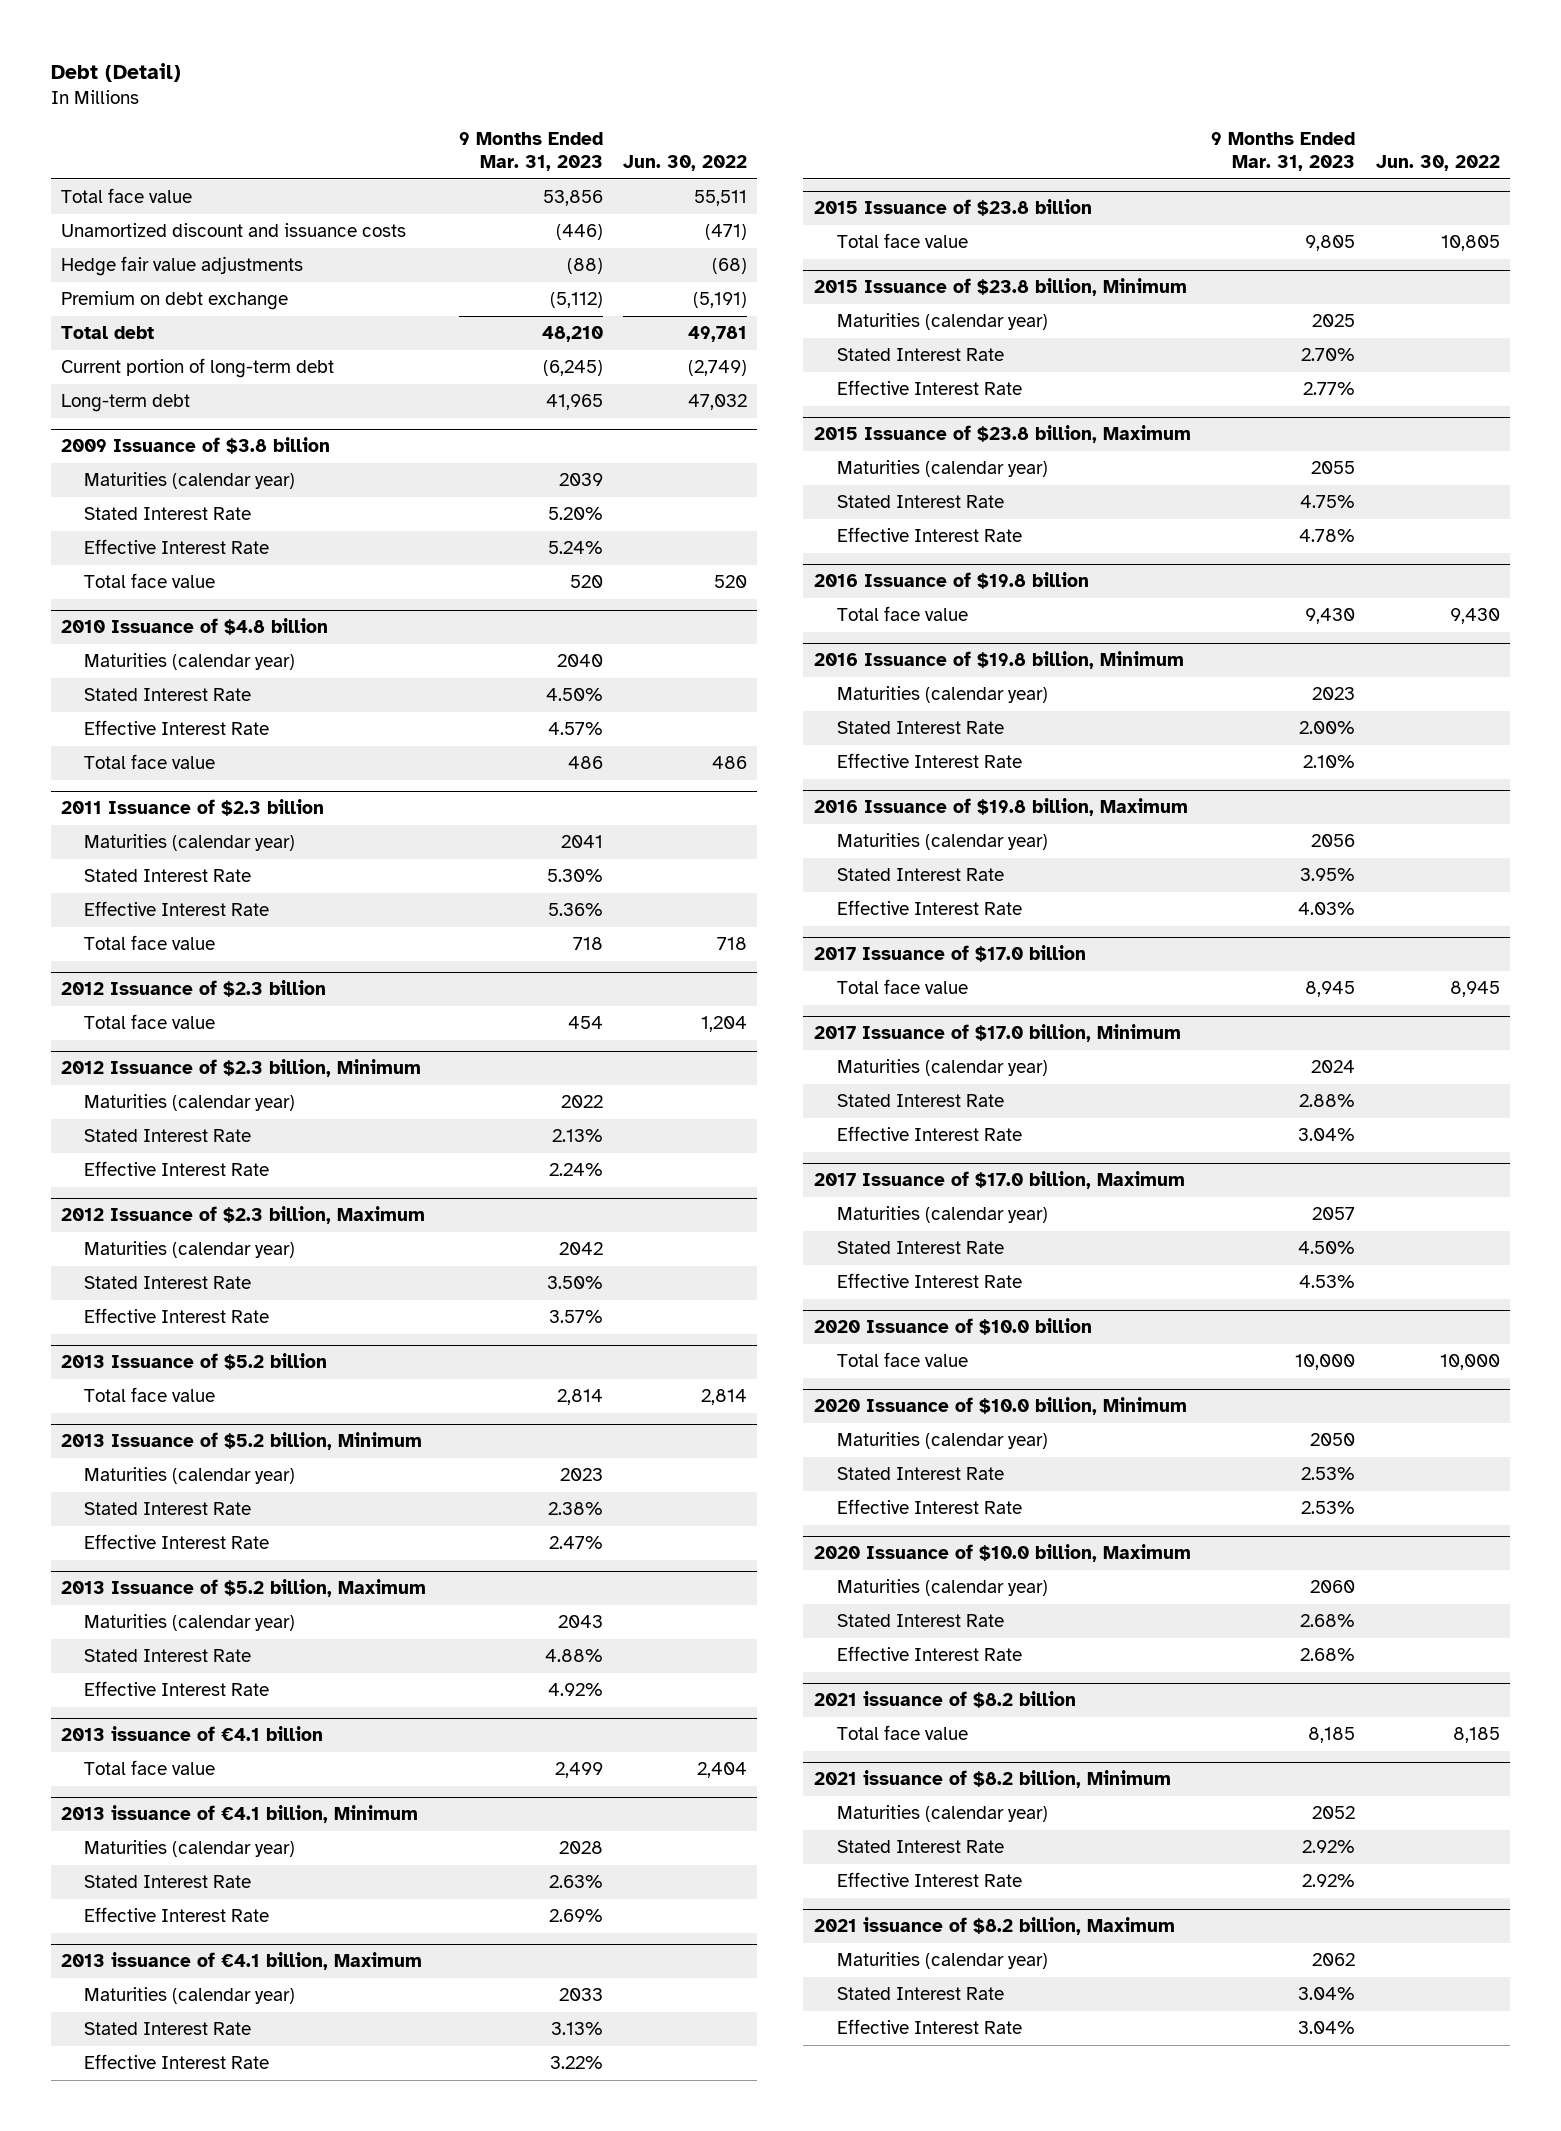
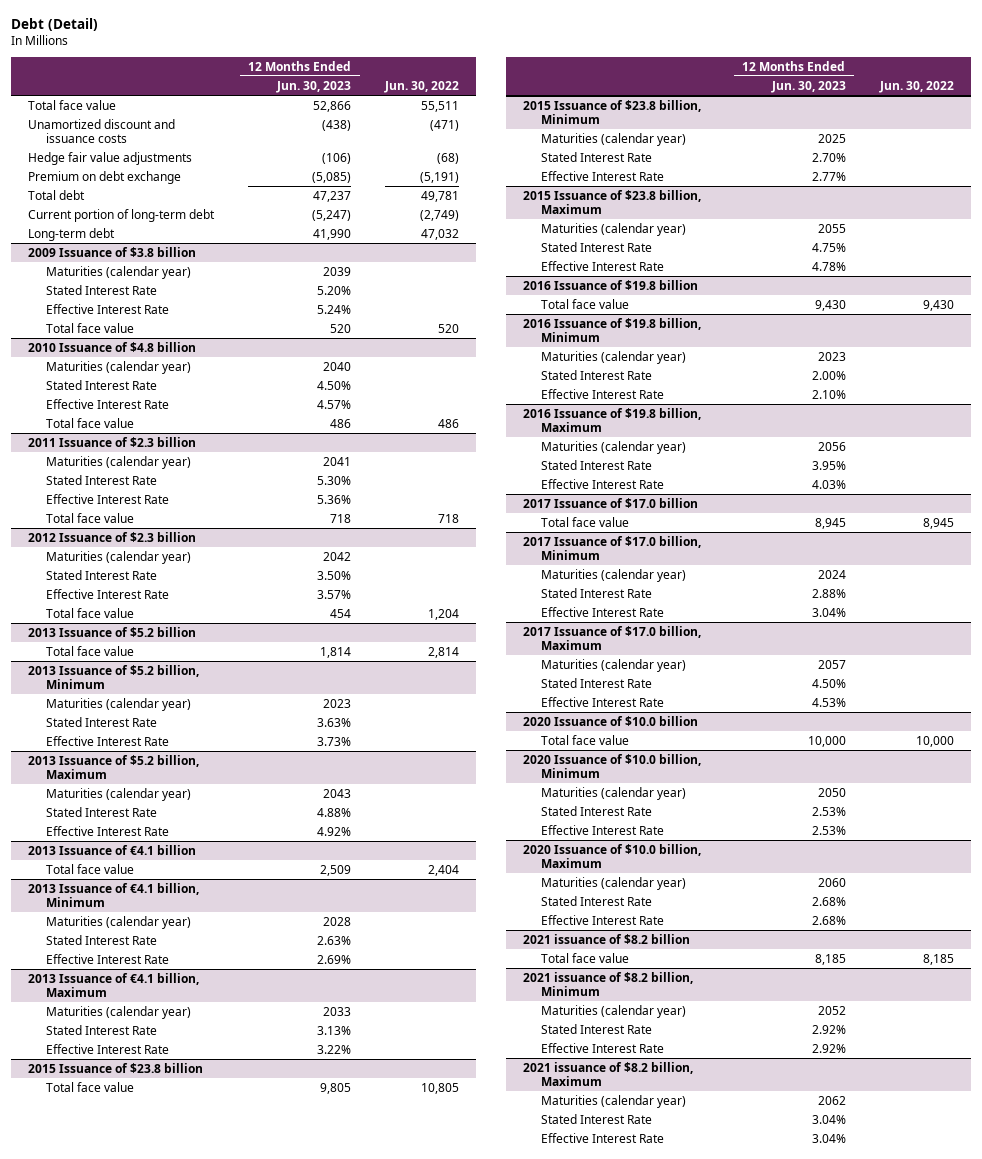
- | 9 Months Ended Mar. 31, 2023 | Jun. 30, 2022
+ | 12 Months Ended Jun. 30, 2023 | Jun. 30, 2022
@ 2012 Issuance of $2.3 billion
+ Maturities (calendar year) | 2042 |
+ Stated Interest Rate | 3.50% |
+ Effective Interest Rate | 3.57% |
- 2012 Issuance of $2.3 billion, Minimum
- Maturities (calendar year) | 2022 |
- Stated Interest Rate | 2.13% |
- Effective Interest Rate | 2.24% |
- 2012 Issuance of $2.3 billion, Maximum
- Maturities (calendar year) | 2042 |
- Stated Interest Rate | 3.50% |
- Effective Interest Rate | 3.57% |
- 2013 issuance of €4.1 billion
+ 2013 Issuance of €4.1 billion
- 2013 issuance of €4.1 billion, Minimum
+ 2013 Issuance of €4.1 billion, Minimum
- 2013 issuance of €4.1 billion, Maximum
+ 2013 Issuance of €4.1 billion, Maximum

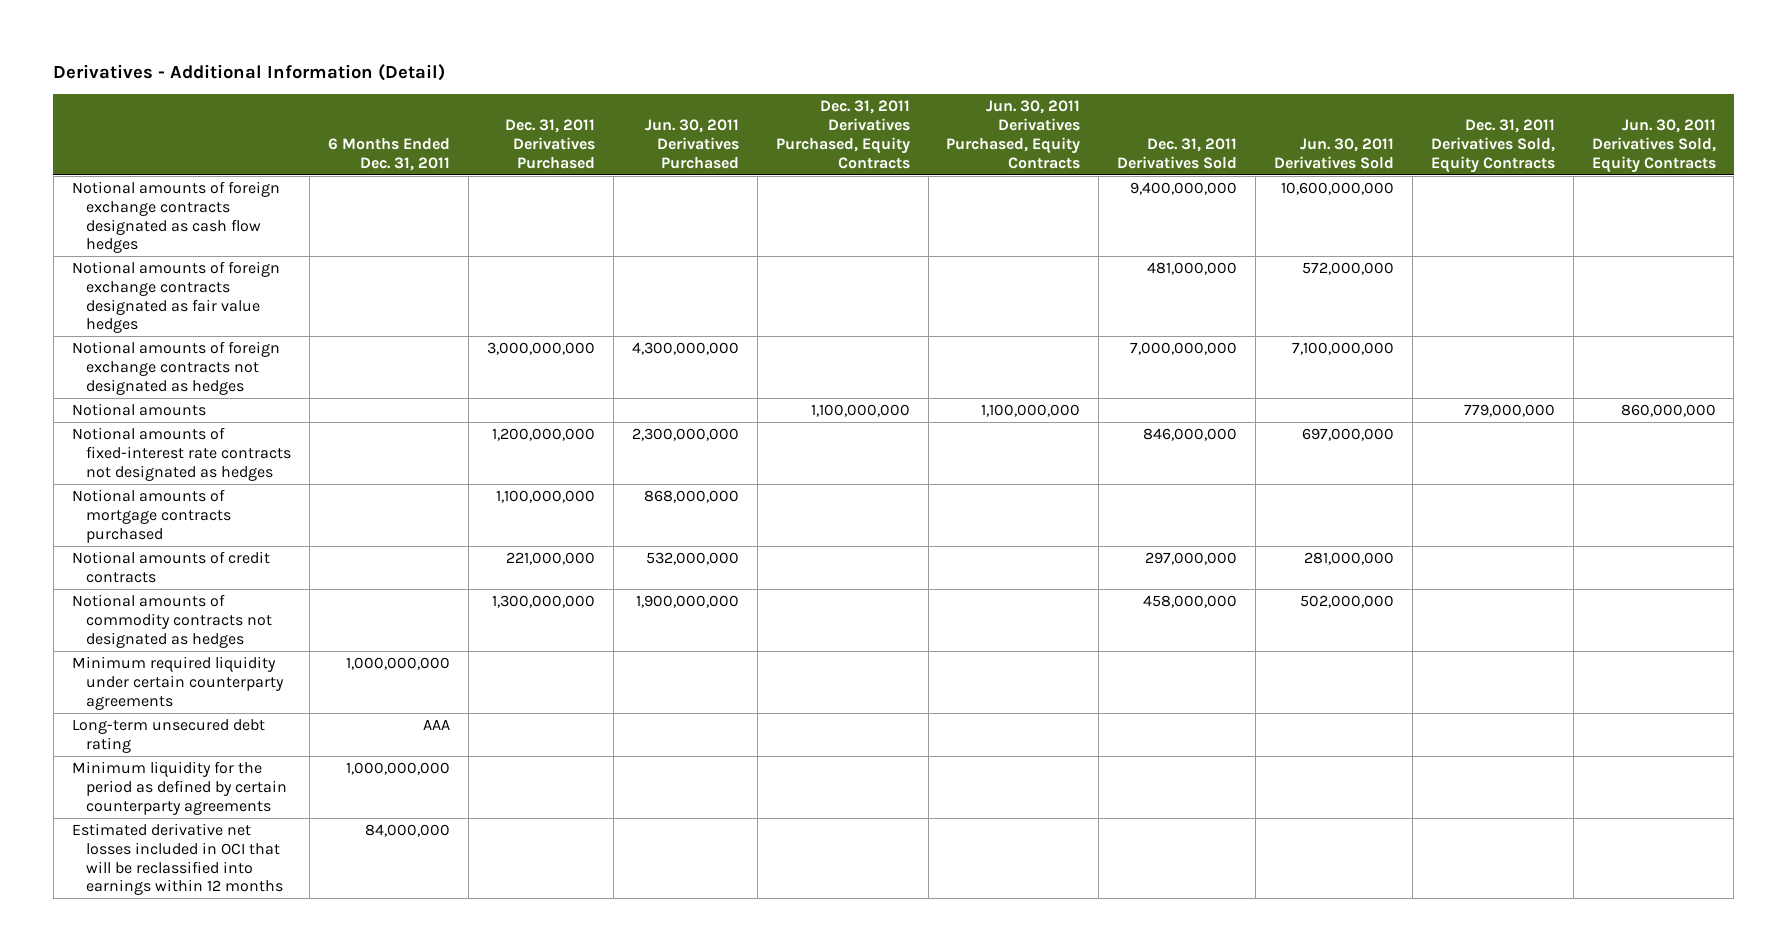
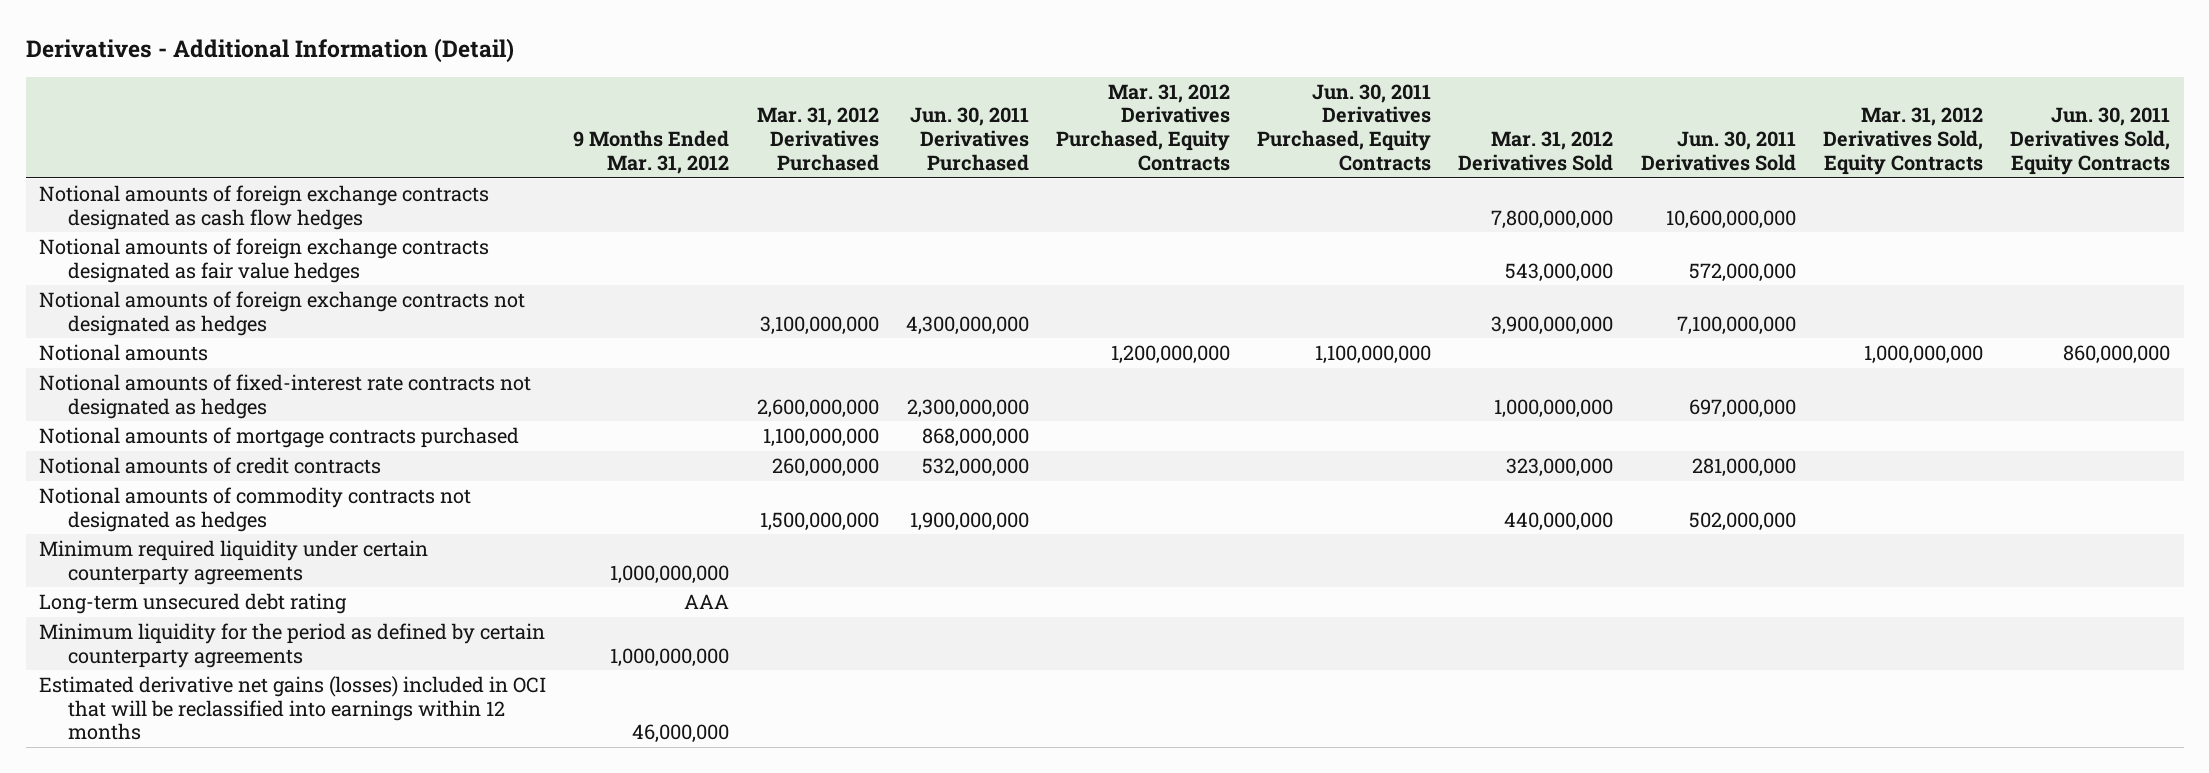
- | 6 Months Ended Dec. 31, 2011 | Dec. 31, 2011 Derivatives Purchased | Jun. 30, 2011 Derivatives Purchased | Dec. 31, 2011 Derivatives Purchased, Equity Contracts | Jun. 30, 2011 Derivatives Purchased, Equity Contracts | Dec. 31, 2011 Derivatives Sold | Jun. 30, 2011 Derivatives Sold | Dec. 31, 2011 Derivatives Sold, Equity Contracts | Jun. 30, 2011 Derivatives Sold, Equity Contracts
+ | 9 Months Ended Mar. 31, 2012 | Mar. 31, 2012 Derivatives Purchased | Jun. 30, 2011 Derivatives Purchased | Mar. 31, 2012 Derivatives Purchased, Equity Contracts | Jun. 30, 2011 Derivatives Purchased, Equity Contracts | Mar. 31, 2012 Derivatives Sold | Jun. 30, 2011 Derivatives Sold | Mar. 31, 2012 Derivatives Sold, Equity Contracts | Jun. 30, 2011 Derivatives Sold, Equity Contracts
- Estimated derivative net losses included in OCI that will be reclassified into earnings within 12 months | 84,000,000 | | | | | | | |
+ Estimated derivative net gains (losses) included in OCI that will be reclassified into earnings within 12 months | 46,000,000 | | | | | | | |

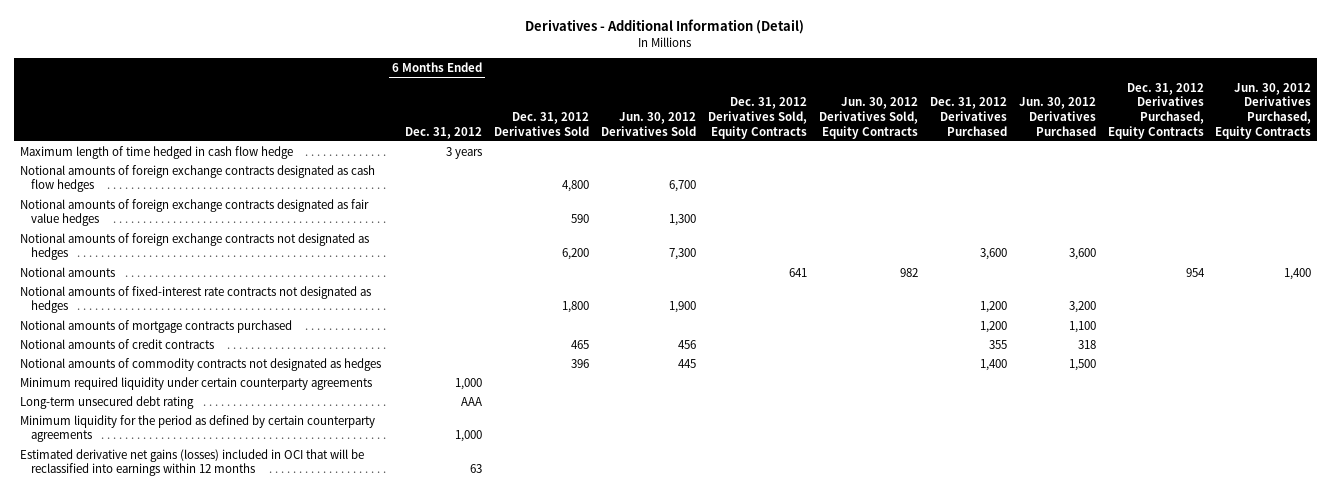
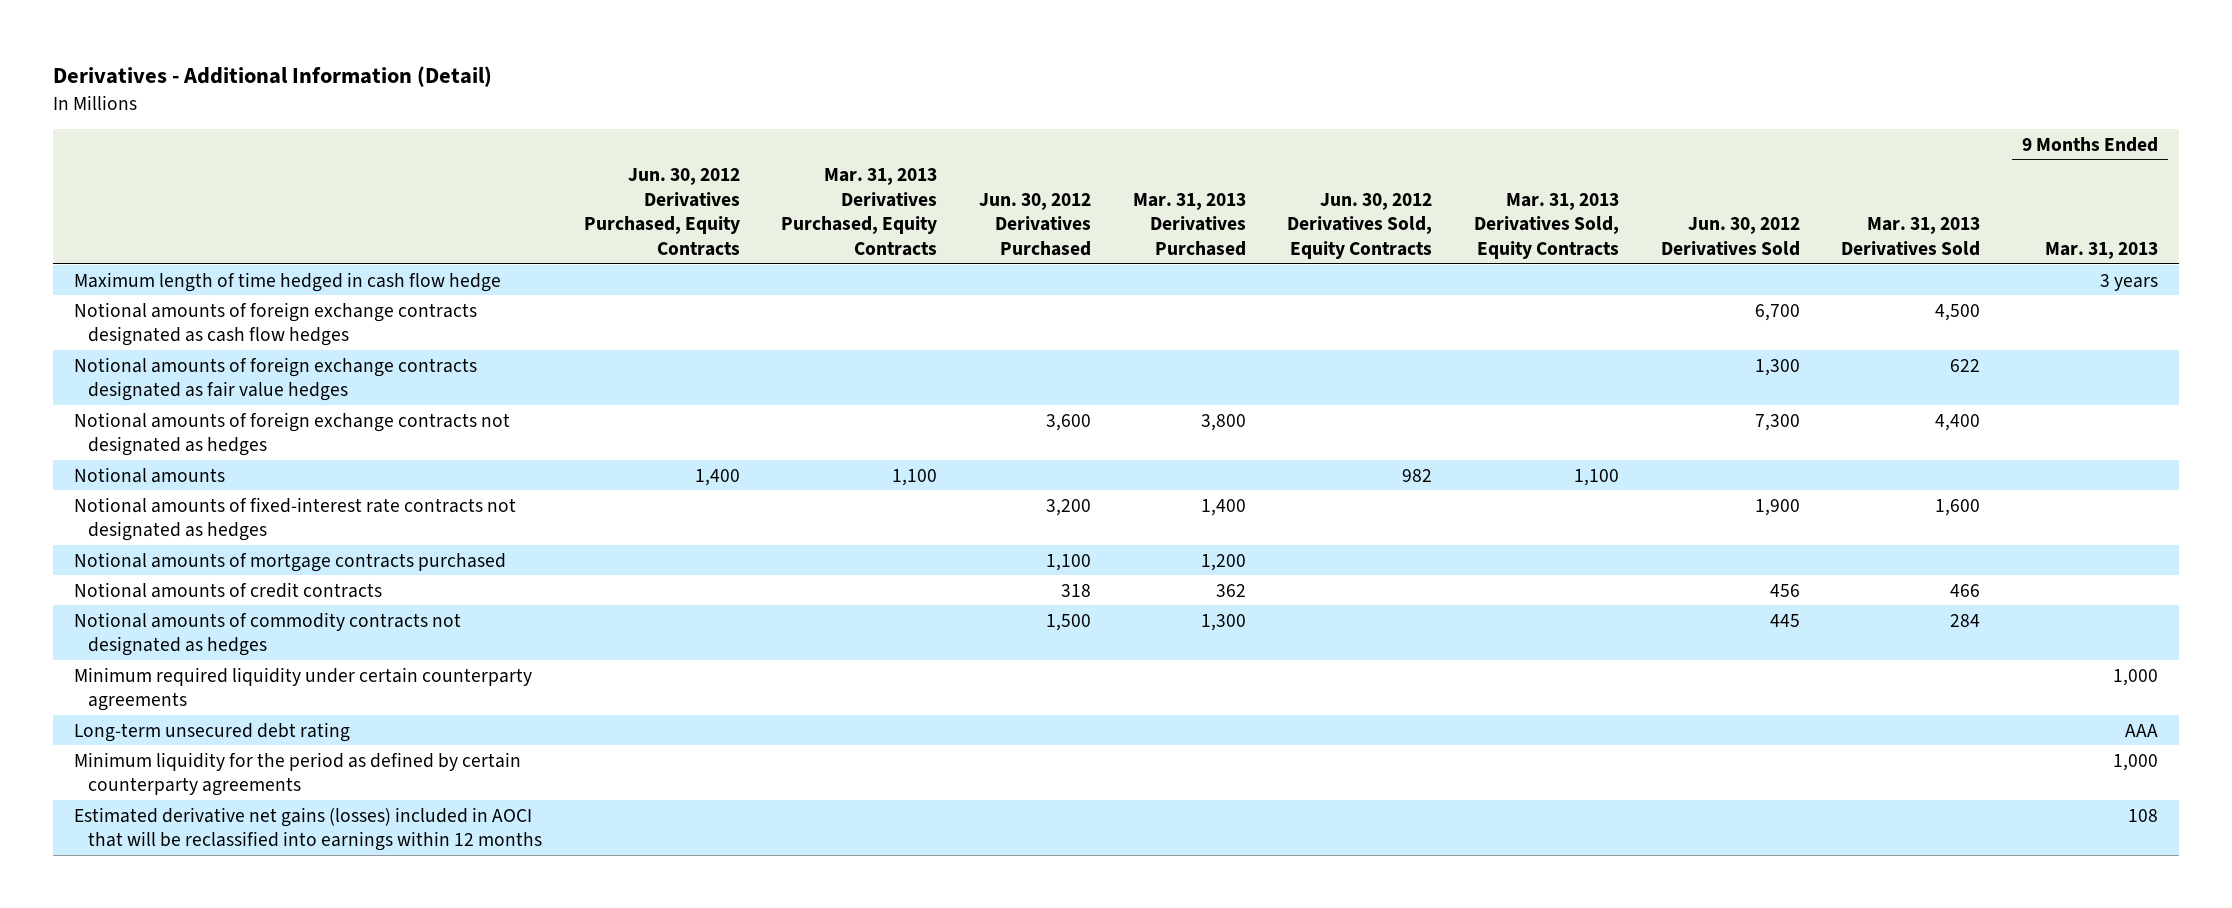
- | 6 Months Ended Dec. 31, 2012 | Dec. 31, 2012 Derivatives Sold | Jun. 30, 2012 Derivatives Sold | Dec. 31, 2012 Derivatives Sold, Equity Contracts | Jun. 30, 2012 Derivatives Sold, Equity Contracts | Dec. 31, 2012 Derivatives Purchased | Jun. 30, 2012 Derivatives Purchased | Dec. 31, 2012 Derivatives Purchased, Equity Contracts | Jun. 30, 2012 Derivatives Purchased, Equity Contracts
+ | Jun. 30, 2012 Derivatives Purchased, Equity Contracts | Mar. 31, 2013 Derivatives Purchased, Equity Contracts | Jun. 30, 2012 Derivatives Purchased | Mar. 31, 2013 Derivatives Purchased | Jun. 30, 2012 Derivatives Sold, Equity Contracts | Mar. 31, 2013 Derivatives Sold, Equity Contracts | Jun. 30, 2012 Derivatives Sold | Mar. 31, 2013 Derivatives Sold | 9 Months Ended Mar. 31, 2013
- Estimated derivative net gains (losses) included in OCI that will be reclassified into earnings within 12 months | 63 | | | | | | | |
+ Estimated derivative net gains (losses) included in AOCI that will be reclassified into earnings within 12 months | | | | | | | | | 108

